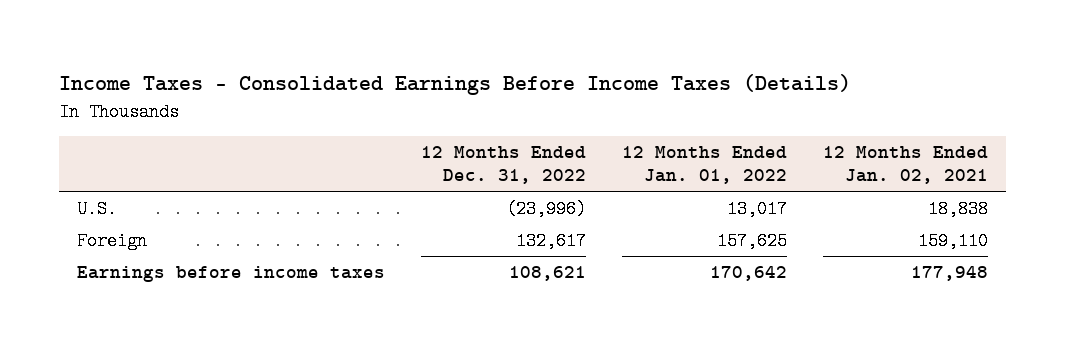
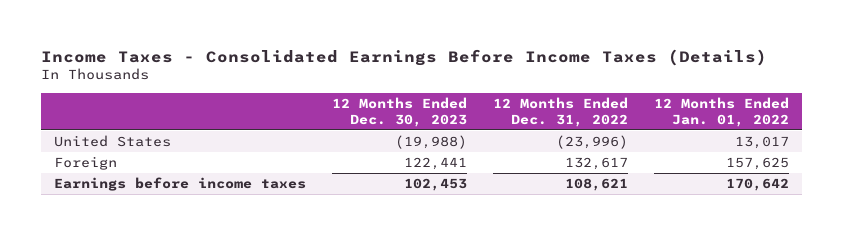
- | 12 Months Ended Dec. 31, 2022 | 12 Months Ended Jan. 01, 2022 | 12 Months Ended Jan. 02, 2021
+ | 12 Months Ended Dec. 30, 2023 | 12 Months Ended Dec. 31, 2022 | 12 Months Ended Jan. 01, 2022
- U.S. | (23,996) | 13,017 | 18,838
+ United States | (19,988) | (23,996) | 13,017

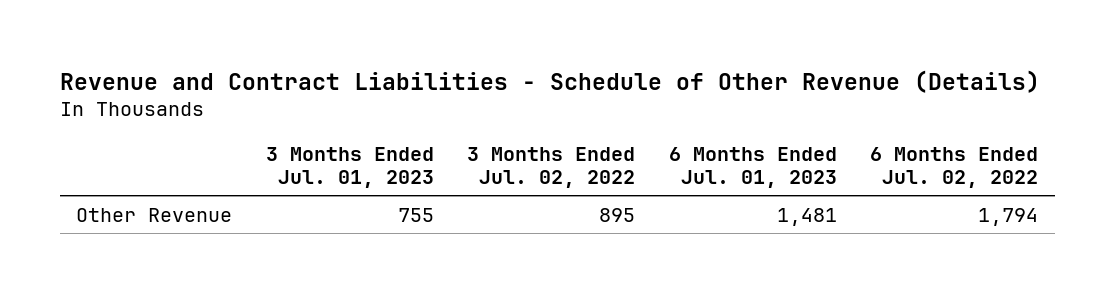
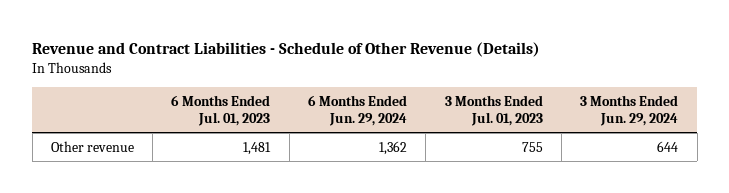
- | 3 Months Ended Jul. 01, 2023 | 3 Months Ended Jul. 02, 2022 | 6 Months Ended Jul. 01, 2023 | 6 Months Ended Jul. 02, 2022
+ | 6 Months Ended Jul. 01, 2023 | 6 Months Ended Jun. 29, 2024 | 3 Months Ended Jul. 01, 2023 | 3 Months Ended Jun. 29, 2024
- Other Revenue | 755 | 895 | 1,481 | 1,794
+ Other revenue | 1,481 | 1,362 | 755 | 644

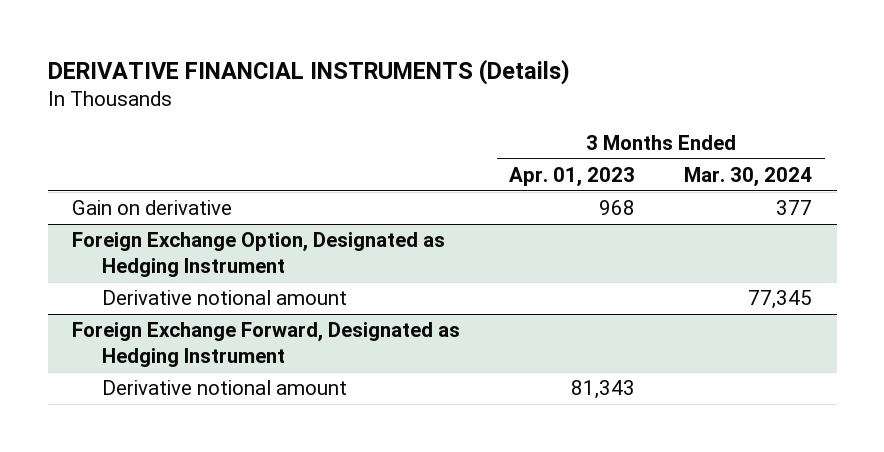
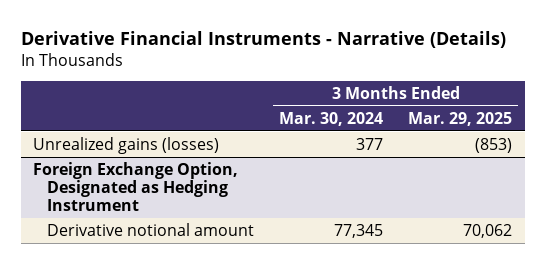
- DERIVATIVE FINANCIAL INSTRUMENTS (Details)
+ Derivative Financial Instruments - Narrative (Details)
- | 3 Months Ended Apr. 01, 2023 | 3 Months Ended Mar. 30, 2024
+ | 3 Months Ended Mar. 30, 2024 | 3 Months Ended Mar. 29, 2025
- Gain on derivative | 968 | 377
+ Unrealized gains (losses) | 377 | (853)
- Foreign Exchange Forward, Designated as Hedging Instrument
- Derivative notional amount | 81,343 |

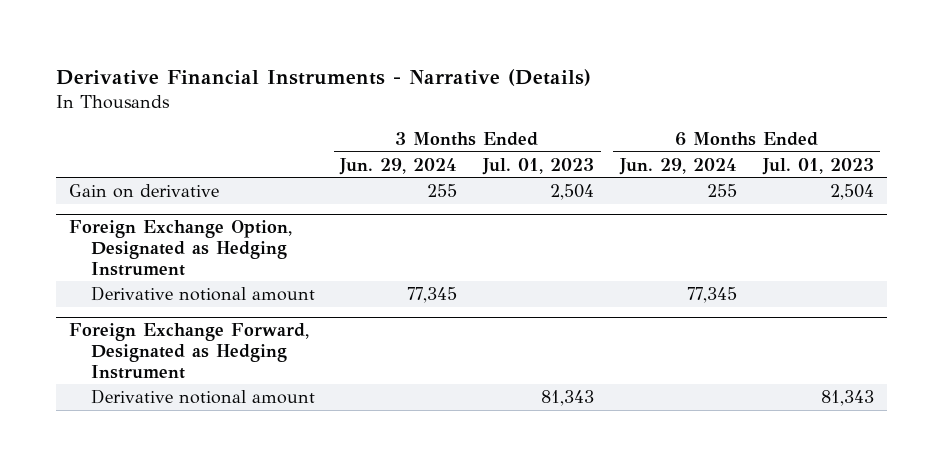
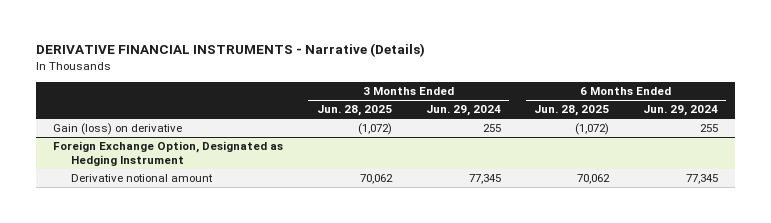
- Derivative Financial Instruments - Narrative (Details)
+ DERIVATIVE FINANCIAL INSTRUMENTS - Narrative (Details)
- | 3 Months Ended Jun. 29, 2024 | 3 Months Ended Jul. 01, 2023 | 6 Months Ended Jun. 29, 2024 | 6 Months Ended Jul. 01, 2023
+ | 3 Months Ended Jun. 28, 2025 | 3 Months Ended Jun. 29, 2024 | 6 Months Ended Jun. 28, 2025 | 6 Months Ended Jun. 29, 2024
- Gain on derivative | 255 | 2,504 | 255 | 2,504
+ Gain (loss) on derivative | (1,072) | 255 | (1,072) | 255
- Foreign Exchange Forward, Designated as Hedging Instrument
- Derivative notional amount | | 81,343 | | 81,343

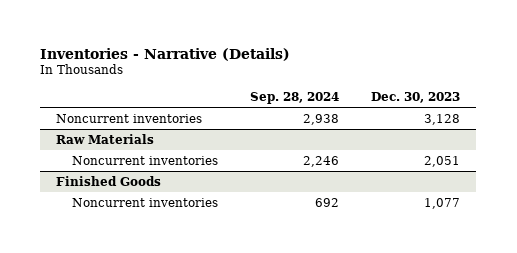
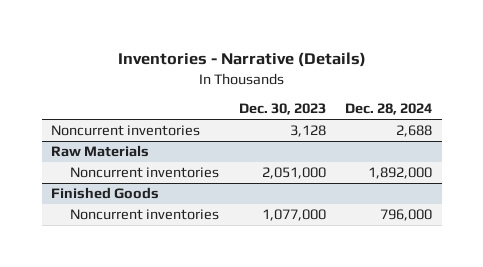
- | Sep. 28, 2024 | Dec. 30, 2023
+ | Dec. 30, 2023 | Dec. 28, 2024
@ Raw Materials
- Noncurrent inventories | 2,246 | 2,051
+ Noncurrent inventories | 2,051,000 | 1,892,000
@ Finished Goods
- Noncurrent inventories | 692 | 1,077
+ Noncurrent inventories | 1,077,000 | 796,000

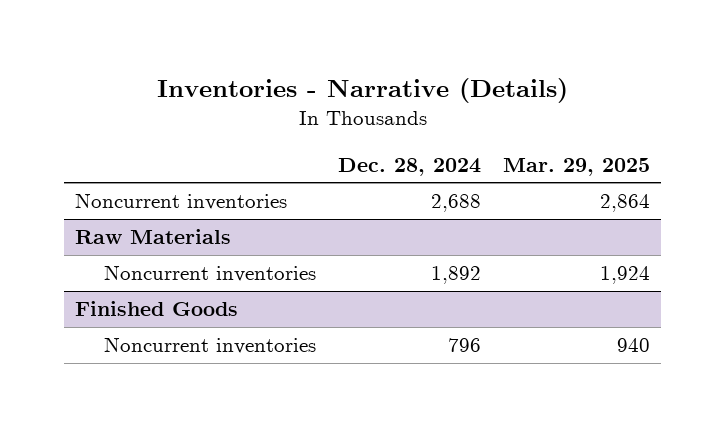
- | Dec. 30, 2023 | Dec. 28, 2024
+ | Dec. 28, 2024 | Mar. 29, 2025
@ Raw Materials
- Noncurrent inventories | 2,051,000 | 1,892,000
+ Noncurrent inventories | 1,892 | 1,924
@ Finished Goods
- Noncurrent inventories | 1,077,000 | 796,000
+ Noncurrent inventories | 796 | 940

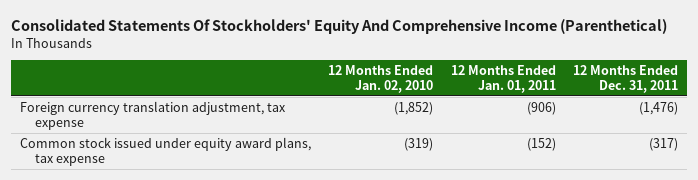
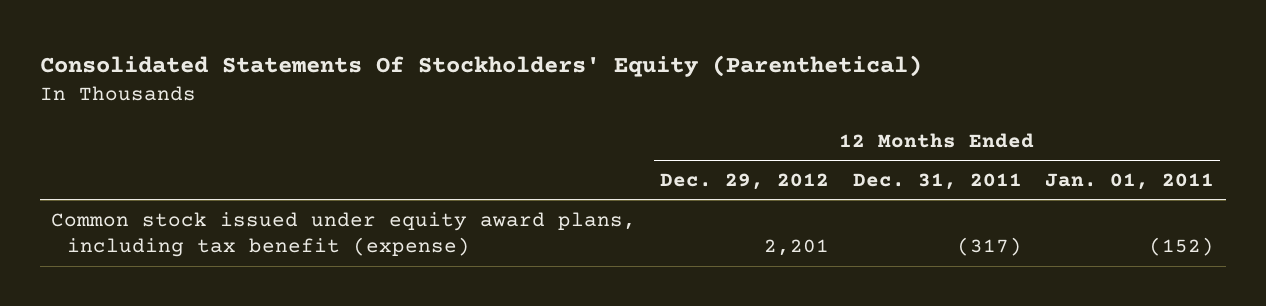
- Consolidated Statements Of Stockholders' Equity And Comprehensive Income (Parenthetical)
+ Consolidated Statements Of Stockholders' Equity (Parenthetical)
- | 12 Months Ended Jan. 02, 2010 | 12 Months Ended Jan. 01, 2011 | 12 Months Ended Dec. 31, 2011
+ | 12 Months Ended Dec. 29, 2012 | 12 Months Ended Dec. 31, 2011 | 12 Months Ended Jan. 01, 2011
- Foreign currency translation adjustment, tax expense | (1,852) | (906) | (1,476)
- Common stock issued under equity award plans, tax expense | (319) | (152) | (317)
+ Common stock issued under equity award plans, including tax benefit (expense) | 2,201 | (317) | (152)

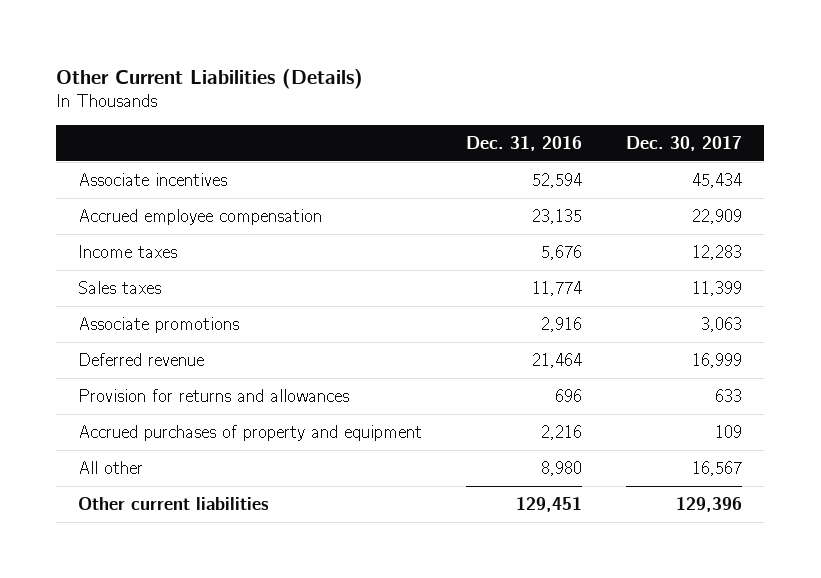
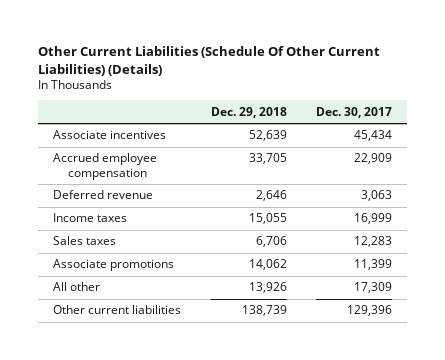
- Other Current Liabilities (Details)
+ Other Current Liabilities (Schedule Of Other Current Liabilities) (Details)
- | Dec. 31, 2016 | Dec. 30, 2017
+ | Dec. 29, 2018 | Dec. 30, 2017
- Income taxes | 5,676 | 12,283
- Sales taxes | 11,774 | 11,399
- Associate promotions | 2,916 | 3,063
- Deferred revenue | 21,464 | 16,999
- Provision for returns and allowances | 696 | 633
- Accrued purchases of property and equipment | 2,216 | 109
- All other | 8,980 | 16,567
+ Deferred revenue | 2,646 | 3,063
+ Income taxes | 15,055 | 16,999
+ Sales taxes | 6,706 | 12,283
+ Associate promotions | 14,062 | 11,399
+ All other | 13,926 | 17,309

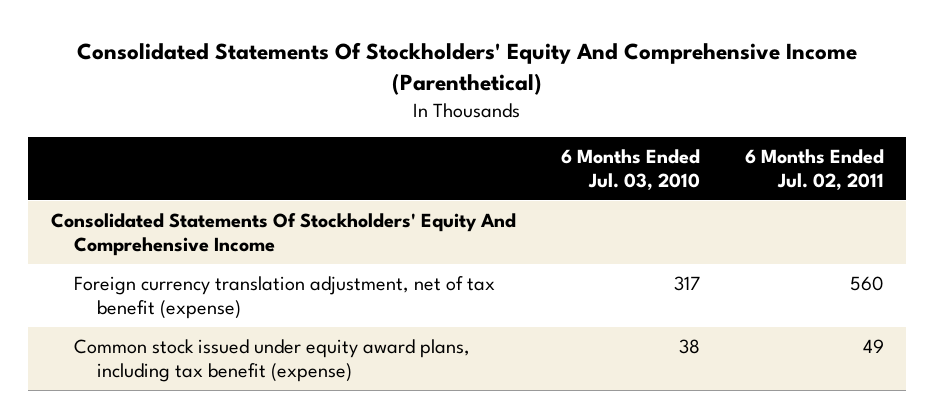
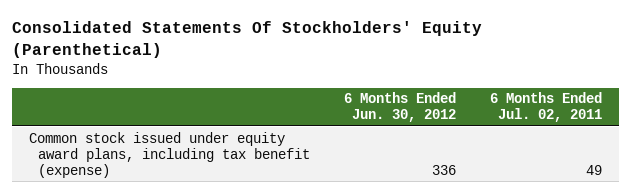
- Consolidated Statements Of Stockholders' Equity And Comprehensive Income (Parenthetical)
+ Consolidated Statements Of Stockholders' Equity (Parenthetical)
- | 6 Months Ended Jul. 03, 2010 | 6 Months Ended Jul. 02, 2011
+ | 6 Months Ended Jun. 30, 2012 | 6 Months Ended Jul. 02, 2011
- Consolidated Statements Of Stockholders' Equity And Comprehensive Income
- Foreign currency translation adjustment, net of tax benefit (expense) | 317 | 560

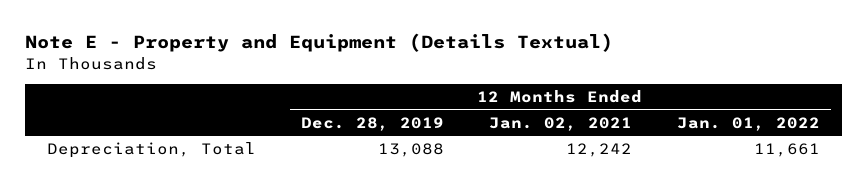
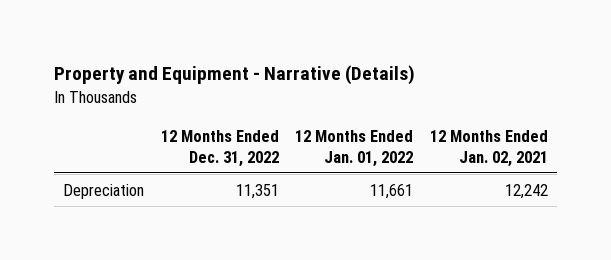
- Note E - Property and Equipment (Details Textual)
+ Property and Equipment - Narrative (Details)
- | 12 Months Ended Dec. 28, 2019 | 12 Months Ended Jan. 02, 2021 | 12 Months Ended Jan. 01, 2022
+ | 12 Months Ended Dec. 31, 2022 | 12 Months Ended Jan. 01, 2022 | 12 Months Ended Jan. 02, 2021
- Depreciation, Total | 13,088 | 12,242 | 11,661
+ Depreciation | 11,351 | 11,661 | 12,242

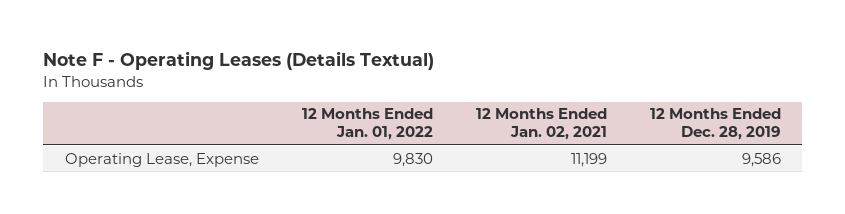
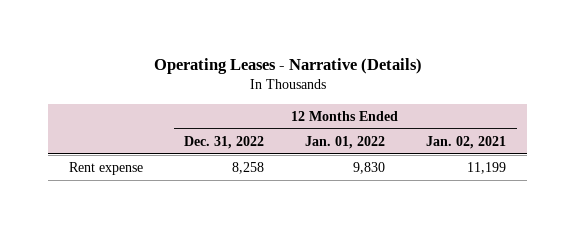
- Note F - Operating Leases (Details Textual)
+ Operating Leases - Narrative (Details)
- | 12 Months Ended Jan. 01, 2022 | 12 Months Ended Jan. 02, 2021 | 12 Months Ended Dec. 28, 2019
+ | 12 Months Ended Dec. 31, 2022 | 12 Months Ended Jan. 01, 2022 | 12 Months Ended Jan. 02, 2021
- Operating Lease, Expense | 9,830 | 11,199 | 9,586
+ Rent expense | 8,258 | 9,830 | 11,199

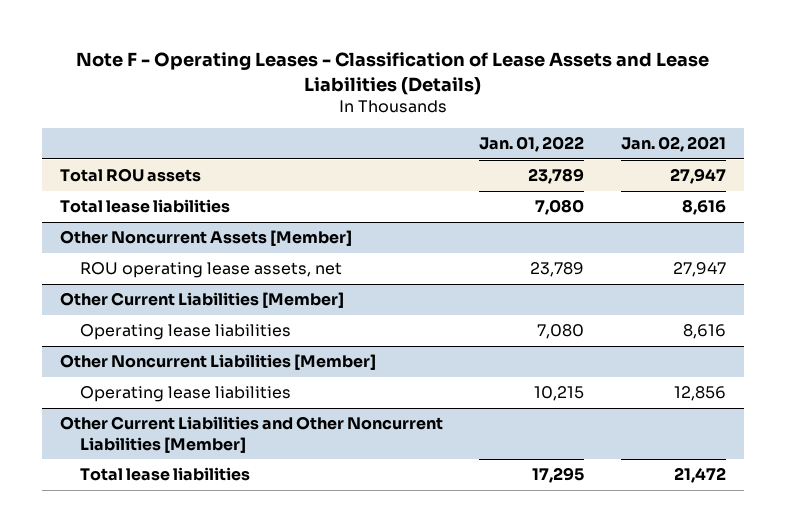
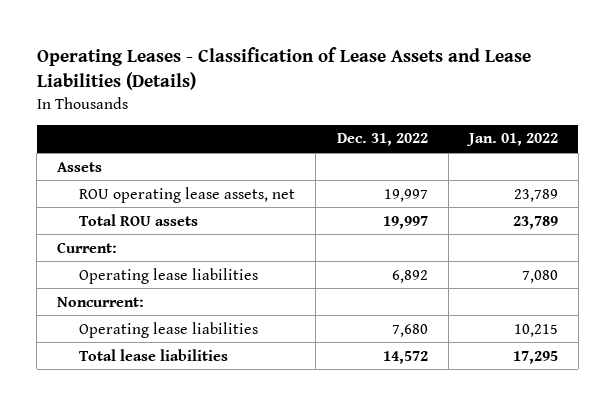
- Note F - Operating Leases - Classification of Lease Assets and Lease Liabilities (Details)
+ Operating Leases - Classification of Lease Assets and Lease Liabilities (Details)
- | Jan. 01, 2022 | Jan. 02, 2021
+ | Dec. 31, 2022 | Jan. 01, 2022
- Total lease liabilities | 7,080 | 8,616
- Other Noncurrent Assets [Member]
+ Assets
- Other Current Liabilities [Member]
moved down: Total ROU assets | 19,997 | 23,789
+ Current:
- Other Noncurrent Liabilities [Member]
+ Noncurrent:
- Other Current Liabilities and Other Noncurrent Liabilities [Member]

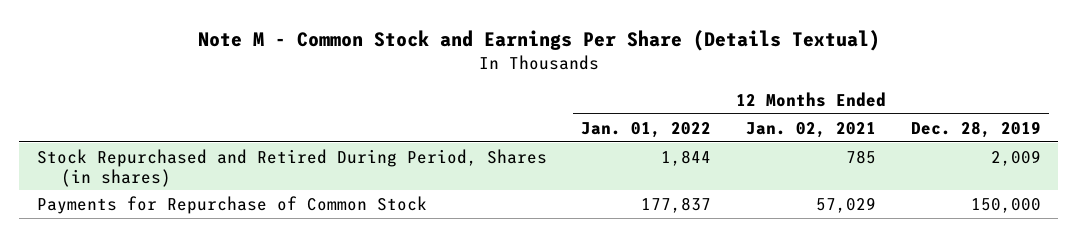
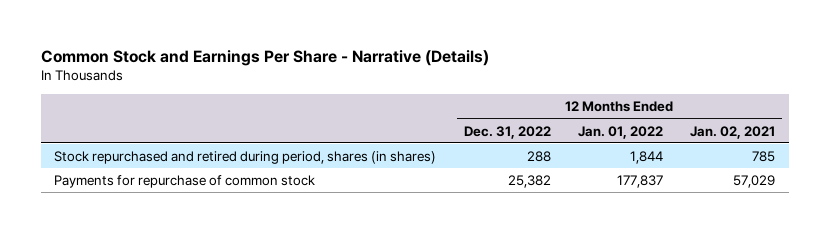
- Note M - Common Stock and Earnings Per Share (Details Textual)
+ Common Stock and Earnings Per Share - Narrative (Details)
- | 12 Months Ended Jan. 01, 2022 | 12 Months Ended Jan. 02, 2021 | 12 Months Ended Dec. 28, 2019
+ | 12 Months Ended Dec. 31, 2022 | 12 Months Ended Jan. 01, 2022 | 12 Months Ended Jan. 02, 2021
- Stock Repurchased and Retired During Period, Shares (in shares) | 1,844 | 785 | 2,009
- Payments for Repurchase of Common Stock | 177,837 | 57,029 | 150,000
+ Stock repurchased and retired during period, shares (in shares) | 288 | 1,844 | 785
+ Payments for repurchase of common stock | 25,382 | 177,837 | 57,029

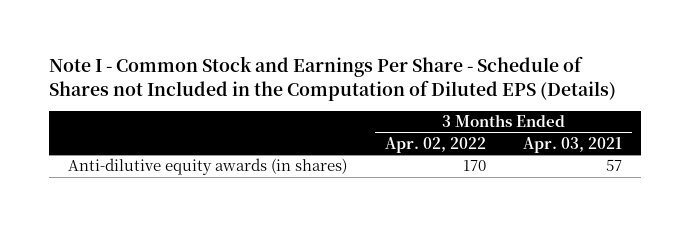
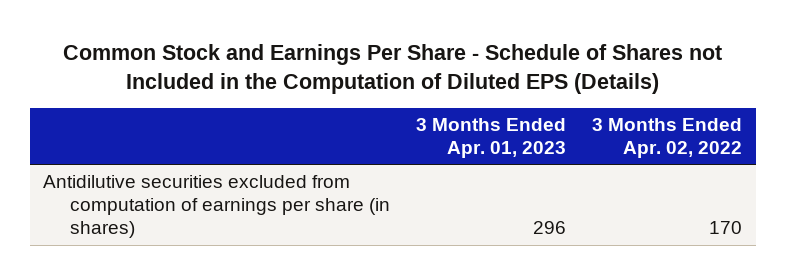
- Note I - Common Stock and Earnings Per Share - Schedule of Shares not Included in the Computation of Diluted EPS (Details)
+ Common Stock and Earnings Per Share - Schedule of Shares not Included in the Computation of Diluted EPS (Details)
- | 3 Months Ended Apr. 02, 2022 | 3 Months Ended Apr. 03, 2021
+ | 3 Months Ended Apr. 01, 2023 | 3 Months Ended Apr. 02, 2022
- Anti-dilutive equity awards (in shares) | 170 | 57
+ Antidilutive securities excluded from computation of earnings per share (in shares) | 296 | 170

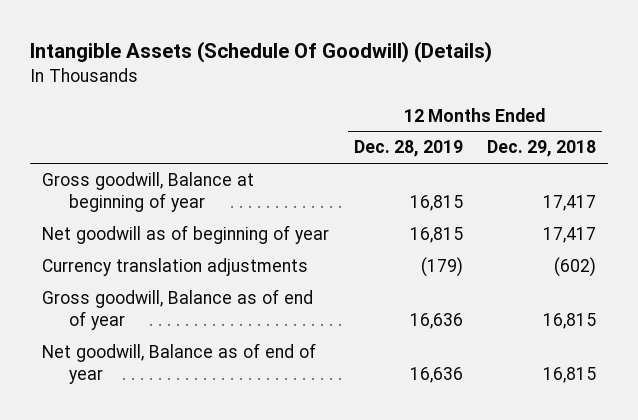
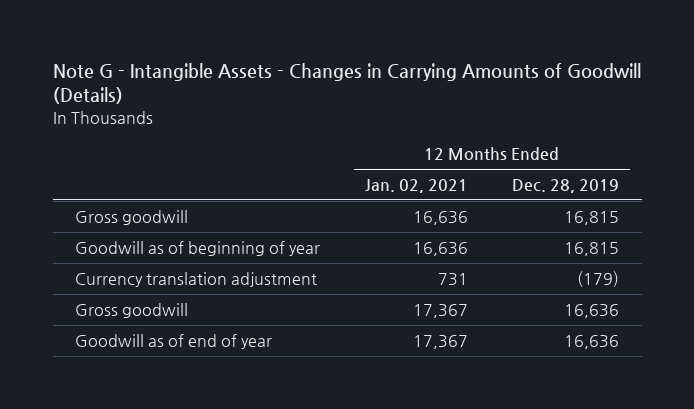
- Intangible Assets (Schedule Of Goodwill) (Details)
+ Note G - Intangible Assets - Changes in Carrying Amounts of Goodwill (Details)
- | 12 Months Ended Dec. 28, 2019 | 12 Months Ended Dec. 29, 2018
+ | 12 Months Ended Jan. 02, 2021 | 12 Months Ended Dec. 28, 2019
- Gross goodwill, Balance at beginning of year | 16,815 | 17,417
- Net goodwill as of beginning of year | 16,815 | 17,417
- Currency translation adjustments | (179) | (602)
- Gross goodwill, Balance as of end of year | 16,636 | 16,815
- Net goodwill, Balance as of end of year | 16,636 | 16,815
+ Gross goodwill | 16,636 | 16,815
+ Goodwill as of beginning of year | 16,636 | 16,815
+ Currency translation adjustment | 731 | (179)
+ Gross goodwill | 17,367 | 16,636
+ Goodwill as of end of year | 17,367 | 16,636

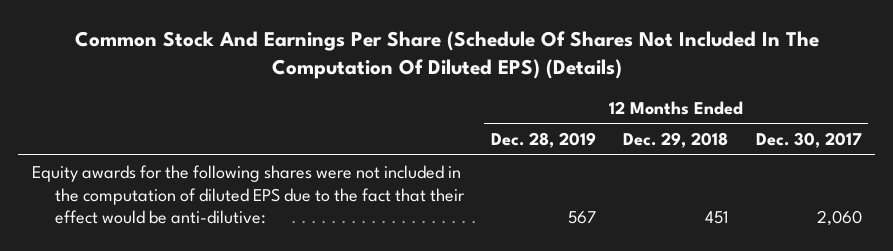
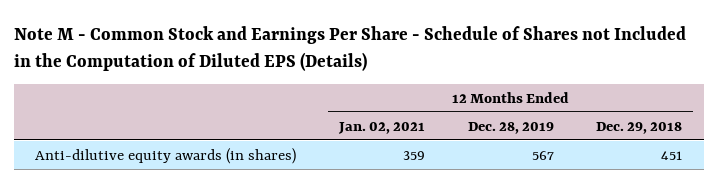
- Common Stock And Earnings Per Share (Schedule Of Shares Not Included In The Computation Of Diluted EPS) (Details)
+ Note M - Common Stock and Earnings Per Share - Schedule of Shares not Included in the Computation of Diluted EPS (Details)
- | 12 Months Ended Dec. 28, 2019 | 12 Months Ended Dec. 29, 2018 | 12 Months Ended Dec. 30, 2017
+ | 12 Months Ended Jan. 02, 2021 | 12 Months Ended Dec. 28, 2019 | 12 Months Ended Dec. 29, 2018
- Equity awards for the following shares were not included in the computation of diluted EPS due to the fact that their effect would be anti-dilutive: | 567 | 451 | 2,060
+ Anti-dilutive equity awards (in shares) | 359 | 567 | 451

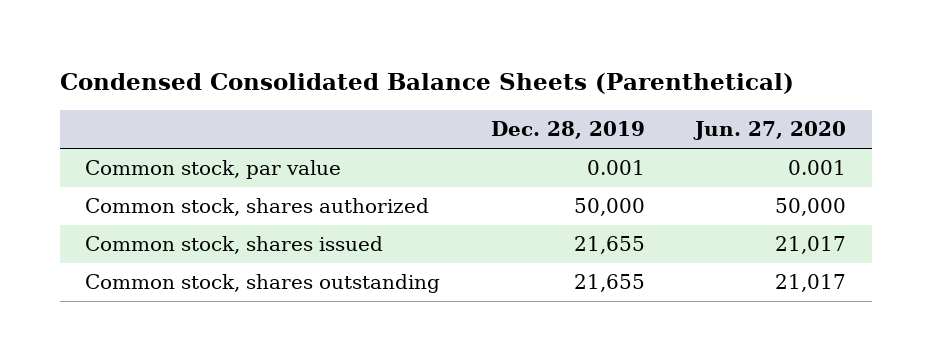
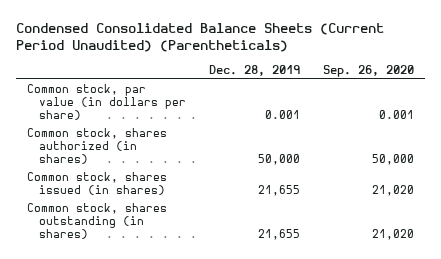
- Condensed Consolidated Balance Sheets (Parenthetical)
+ Condensed Consolidated Balance Sheets (Current Period Unaudited) (Parentheticals)
- | Dec. 28, 2019 | Jun. 27, 2020
+ | Dec. 28, 2019 | Sep. 26, 2020
- Common stock, par value | 0.001 | 0.001
- Common stock, shares authorized | 50,000 | 50,000
- Common stock, shares issued | 21,655 | 21,017
- Common stock, shares outstanding | 21,655 | 21,017
+ Common stock, par value (in dollars per share) | 0.001 | 0.001
+ Common stock, shares authorized (in shares) | 50,000 | 50,000
+ Common stock, shares issued (in shares) | 21,655 | 21,020
+ Common stock, shares outstanding (in shares) | 21,655 | 21,020

